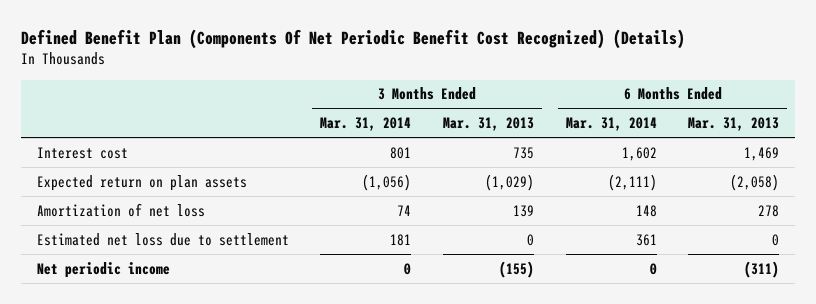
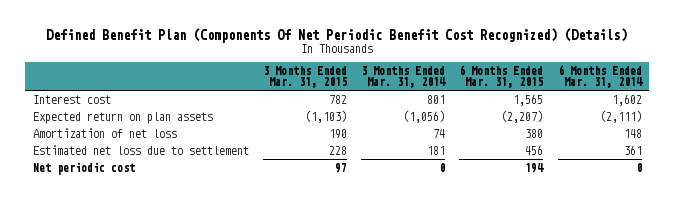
- | 3 Months Ended Mar. 31, 2014 | 3 Months Ended Mar. 31, 2013 | 6 Months Ended Mar. 31, 2014 | 6 Months Ended Mar. 31, 2013
+ | 3 Months Ended Mar. 31, 2015 | 3 Months Ended Mar. 31, 2014 | 6 Months Ended Mar. 31, 2015 | 6 Months Ended Mar. 31, 2014
- Net periodic income | 0 | (155) | 0 | (311)
+ Net periodic cost | 97 | 0 | 194 | 0

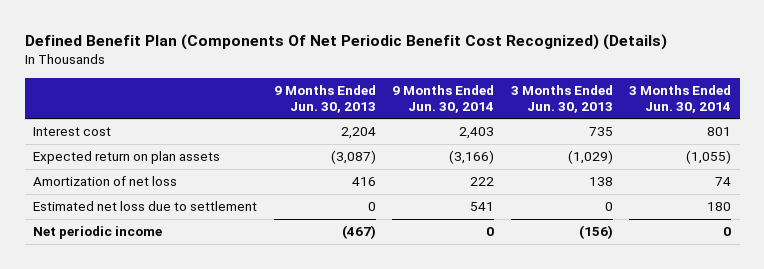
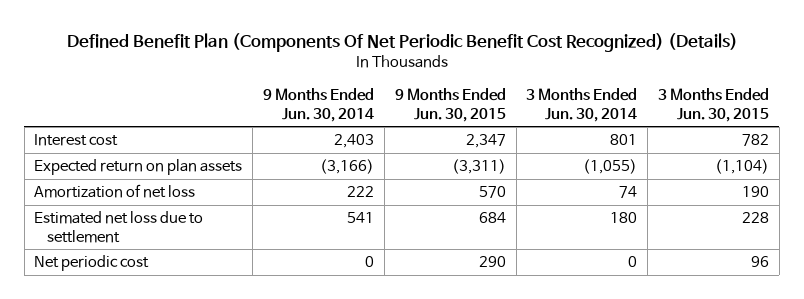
- | 9 Months Ended Jun. 30, 2013 | 9 Months Ended Jun. 30, 2014 | 3 Months Ended Jun. 30, 2013 | 3 Months Ended Jun. 30, 2014
+ | 9 Months Ended Jun. 30, 2014 | 9 Months Ended Jun. 30, 2015 | 3 Months Ended Jun. 30, 2014 | 3 Months Ended Jun. 30, 2015
- Net periodic income | (467) | 0 | (156) | 0
+ Net periodic cost | 0 | 290 | 0 | 96

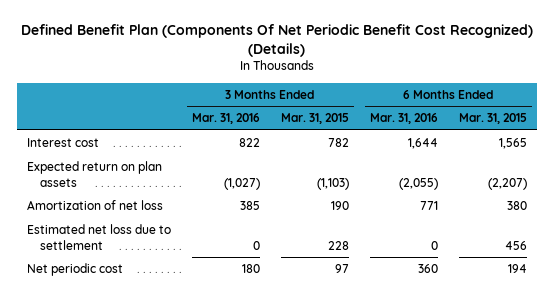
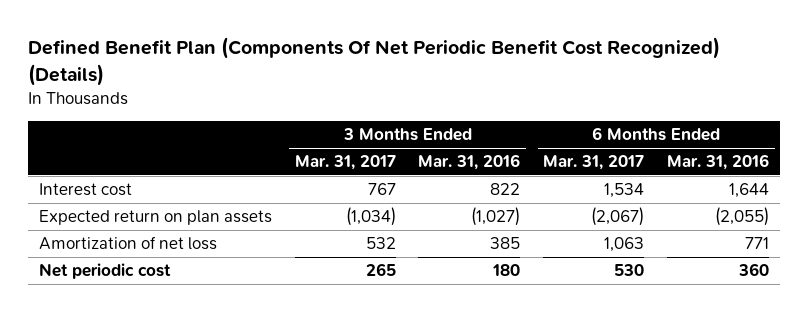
- | 3 Months Ended Mar. 31, 2016 | 3 Months Ended Mar. 31, 2015 | 6 Months Ended Mar. 31, 2016 | 6 Months Ended Mar. 31, 2015
+ | 3 Months Ended Mar. 31, 2017 | 3 Months Ended Mar. 31, 2016 | 6 Months Ended Mar. 31, 2017 | 6 Months Ended Mar. 31, 2016
- Estimated net loss due to settlement | 0 | 228 | 0 | 456

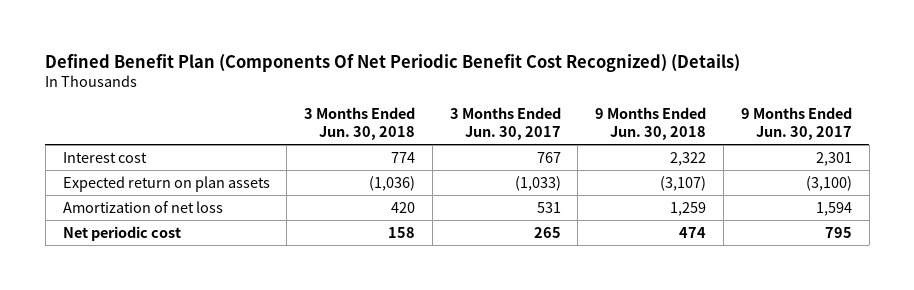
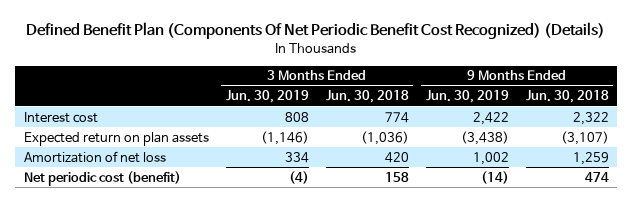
- | 3 Months Ended Jun. 30, 2018 | 3 Months Ended Jun. 30, 2017 | 9 Months Ended Jun. 30, 2018 | 9 Months Ended Jun. 30, 2017
+ | 3 Months Ended Jun. 30, 2019 | 3 Months Ended Jun. 30, 2018 | 9 Months Ended Jun. 30, 2019 | 9 Months Ended Jun. 30, 2018
- Net periodic cost | 158 | 265 | 474 | 795
+ Net periodic cost (benefit) | (4) | 158 | (14) | 474

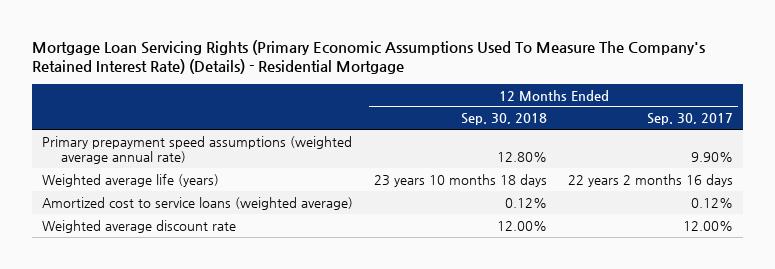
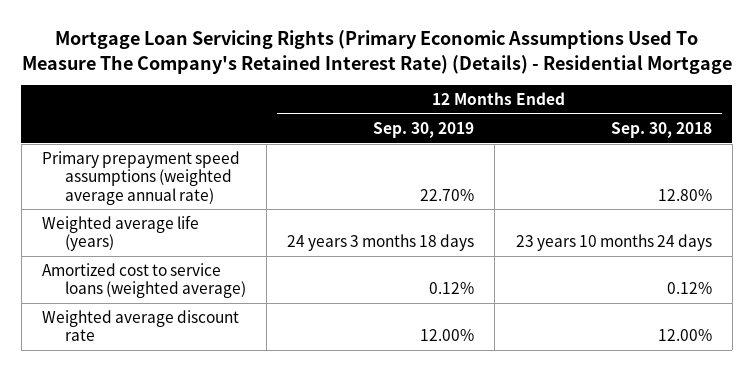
- | 12 Months Ended Sep. 30, 2018 | 12 Months Ended Sep. 30, 2017
+ | 12 Months Ended Sep. 30, 2019 | 12 Months Ended Sep. 30, 2018
- Weighted average life (years) | 23 years 10 months 18 days | 22 years 2 months 16 days
+ Weighted average life (years) | 24 years 3 months 18 days | 23 years 10 months 24 days

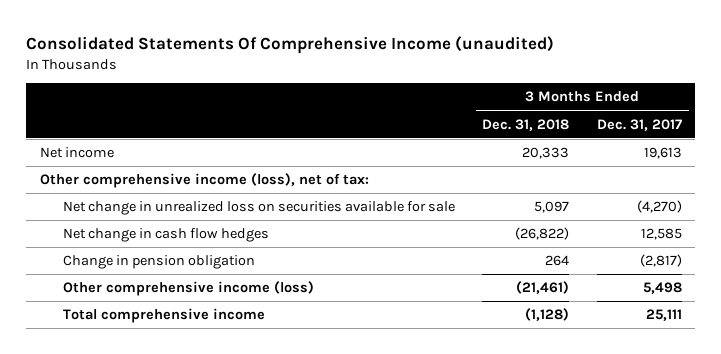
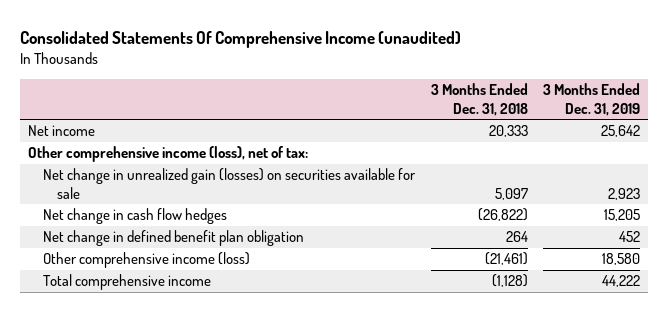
- | 3 Months Ended Dec. 31, 2018 | 3 Months Ended Dec. 31, 2017
+ | 3 Months Ended Dec. 31, 2018 | 3 Months Ended Dec. 31, 2019
- Net change in unrealized loss on securities available for sale | 5,097 | (4,270)
+ Net change in unrealized gain (losses) on securities available for sale | 5,097 | 2,923
- Change in pension obligation | 264 | (2,817)
+ Net change in defined benefit plan obligation | 264 | 452

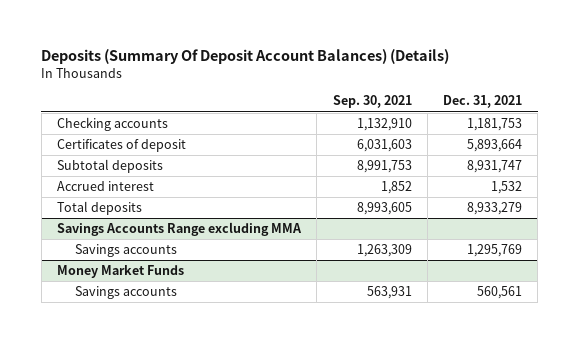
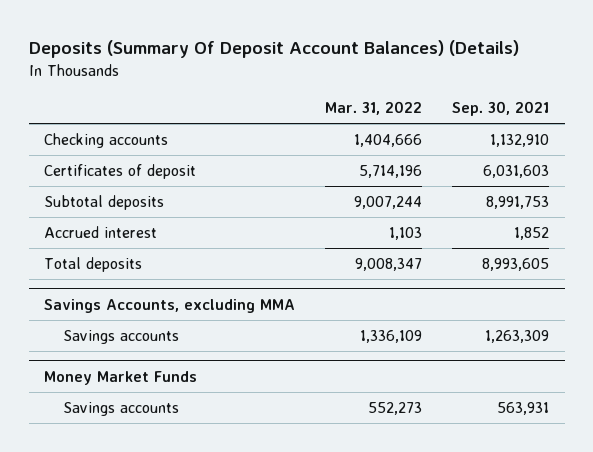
- | Sep. 30, 2021 | Dec. 31, 2021
+ | Mar. 31, 2022 | Sep. 30, 2021
- Savings Accounts Range excluding MMA
+ Savings Accounts, excluding MMA

